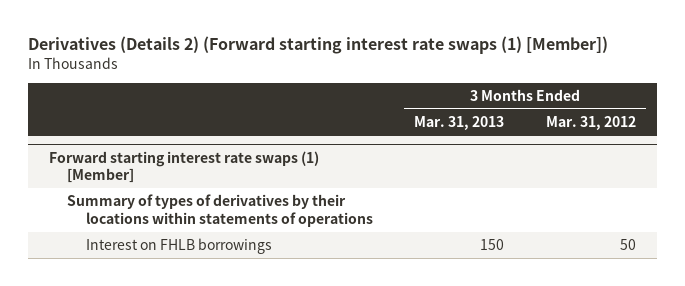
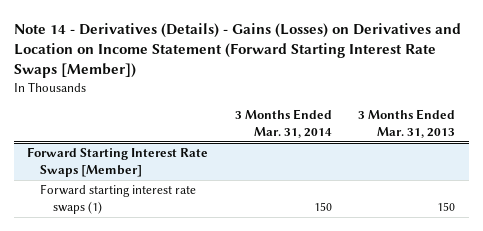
- Derivatives (Details 2) (Forward starting interest rate swaps (1) [Member])
+ Note 14 - Derivatives (Details) - Gains (Losses) on Derivatives and Location on Income Statement (Forward Starting Interest Rate Swaps [Member])
- | 3 Months Ended Mar. 31, 2013 | 3 Months Ended Mar. 31, 2012
+ | 3 Months Ended Mar. 31, 2014 | 3 Months Ended Mar. 31, 2013
- Forward starting interest rate swaps (1) [Member]
- Summary of types of derivatives by their locations within statements of operations
- Interest on FHLB borrowings | 150 | 50
+ Forward Starting Interest Rate Swaps [Member]
+ Forward starting interest rate swaps (1) | 150 | 150

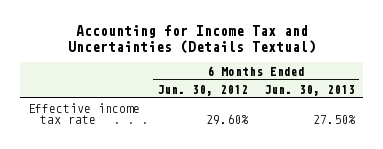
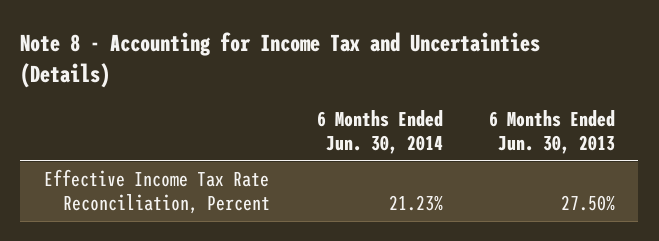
- Accounting for Income Tax and Uncertainties (Details Textual)
+ Note 8 - Accounting for Income Tax and Uncertainties (Details)
- | 6 Months Ended Jun. 30, 2012 | 6 Months Ended Jun. 30, 2013
+ | 6 Months Ended Jun. 30, 2014 | 6 Months Ended Jun. 30, 2013
- Effective income tax rate | 29.60% | 27.50%
+ Effective Income Tax Rate Reconciliation, Percent | 21.23% | 27.50%

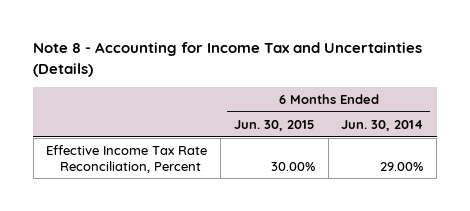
- | 6 Months Ended Jun. 30, 2014 | 6 Months Ended Jun. 30, 2013
+ | 6 Months Ended Jun. 30, 2015 | 6 Months Ended Jun. 30, 2014
- Effective Income Tax Rate Reconciliation, Percent | 21.23% | 27.50%
+ Effective Income Tax Rate Reconciliation, Percent | 30.00% | 29.00%

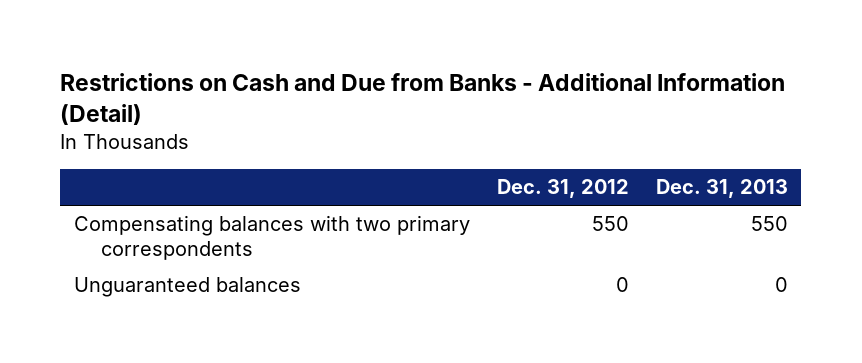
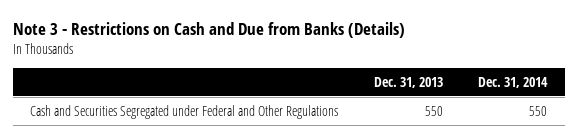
- Restrictions on Cash and Due from Banks - Additional Information (Detail)
+ Note 3 - Restrictions on Cash and Due from Banks (Details)
- | Dec. 31, 2012 | Dec. 31, 2013
+ | Dec. 31, 2013 | Dec. 31, 2014
- Compensating balances with two primary correspondents | 550 | 550
- Unguaranteed balances | 0 | 0
+ Cash and Securities Segregated under Federal and Other Regulations | 550 | 550

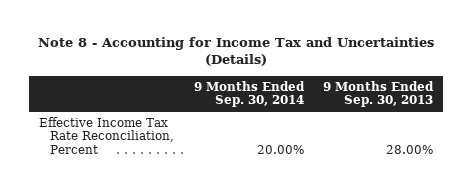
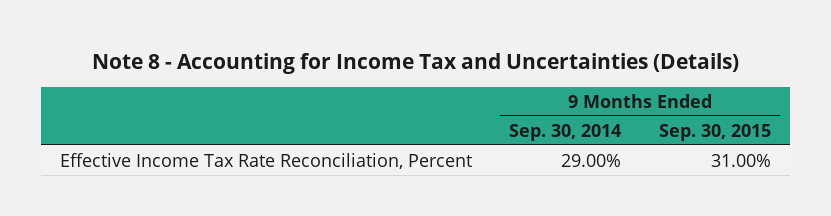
- | 9 Months Ended Sep. 30, 2014 | 9 Months Ended Sep. 30, 2013
+ | 9 Months Ended Sep. 30, 2014 | 9 Months Ended Sep. 30, 2015
- Effective Income Tax Rate Reconciliation, Percent | 20.00% | 28.00%
+ Effective Income Tax Rate Reconciliation, Percent | 29.00% | 31.00%

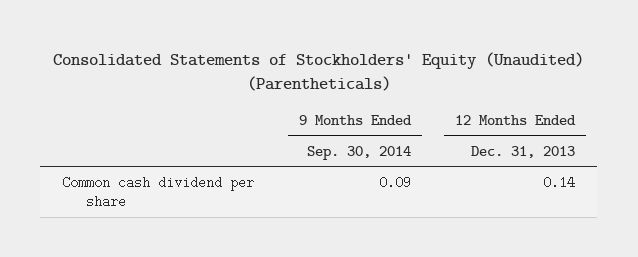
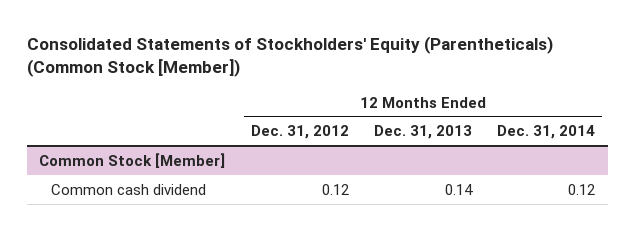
- Consolidated Statements of Stockholders' Equity (Unaudited) (Parentheticals)
+ Consolidated Statements of Stockholders' Equity (Parentheticals) (Common Stock [Member])
- | 9 Months Ended Sep. 30, 2014 | 12 Months Ended Dec. 31, 2013
+ | 12 Months Ended Dec. 31, 2012 | 12 Months Ended Dec. 31, 2013 | 12 Months Ended Dec. 31, 2014
- Common cash dividend per share | 0.09 | 0.14
+ Common Stock [Member]
+ Common cash dividend | 0.12 | 0.14 | 0.12

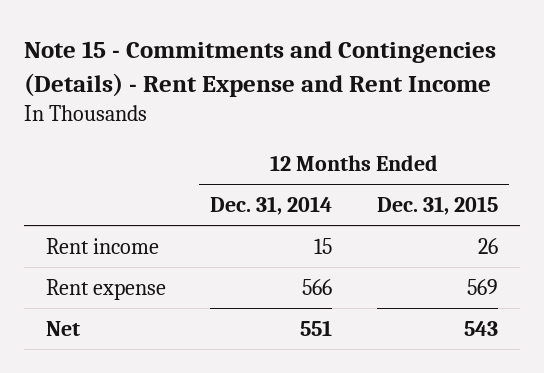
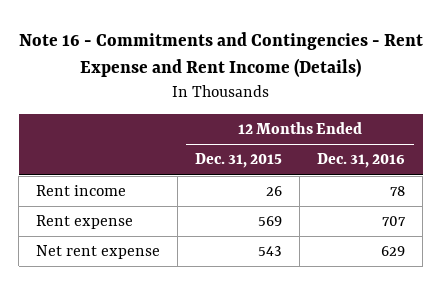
- Note 15 - Commitments and Contingencies (Details) - Rent Expense and Rent Income
+ Note 16 - Commitments and Contingencies - Rent Expense and Rent Income (Details)
- | 12 Months Ended Dec. 31, 2014 | 12 Months Ended Dec. 31, 2015
+ | 12 Months Ended Dec. 31, 2015 | 12 Months Ended Dec. 31, 2016
- Net | 551 | 543
+ Net rent expense | 543 | 629

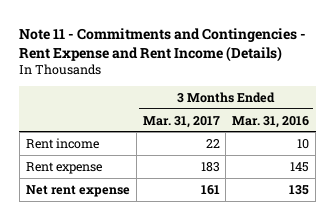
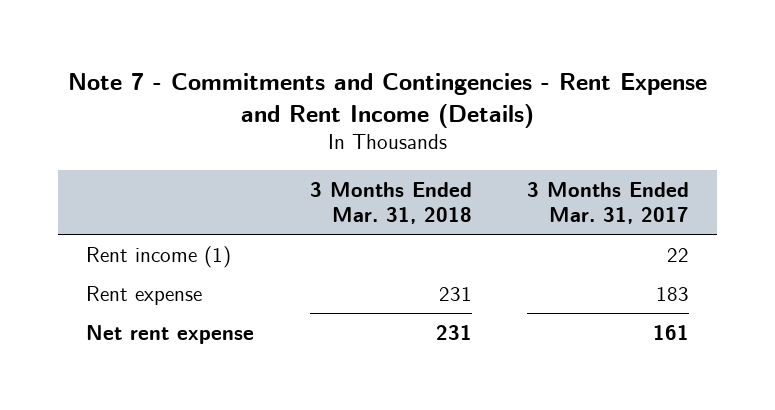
- Note 11 - Commitments and Contingencies - Rent Expense and Rent Income (Details)
+ Note 7 - Commitments and Contingencies - Rent Expense and Rent Income (Details)
- | 3 Months Ended Mar. 31, 2017 | 3 Months Ended Mar. 31, 2016
+ | 3 Months Ended Mar. 31, 2018 | 3 Months Ended Mar. 31, 2017
- Rent income | 22 | 10
+ Rent income (1) | | 22

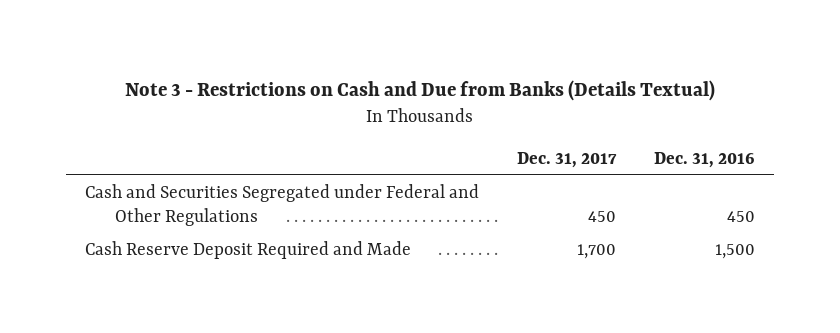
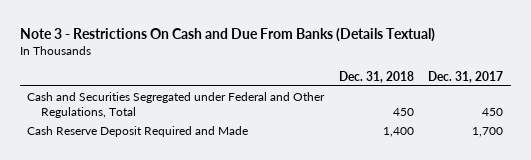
- Note 3 - Restrictions on Cash and Due from Banks (Details Textual)
+ Note 3 - Restrictions On Cash and Due From Banks (Details Textual)
- | Dec. 31, 2017 | Dec. 31, 2016
+ | Dec. 31, 2018 | Dec. 31, 2017
- Cash and Securities Segregated under Federal and Other Regulations | 450 | 450
+ Cash and Securities Segregated under Federal and Other Regulations, Total | 450 | 450

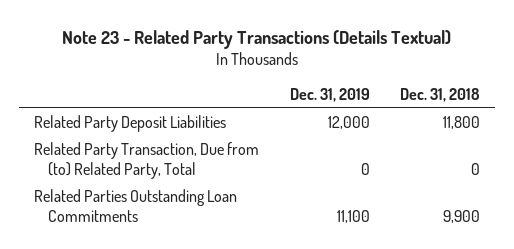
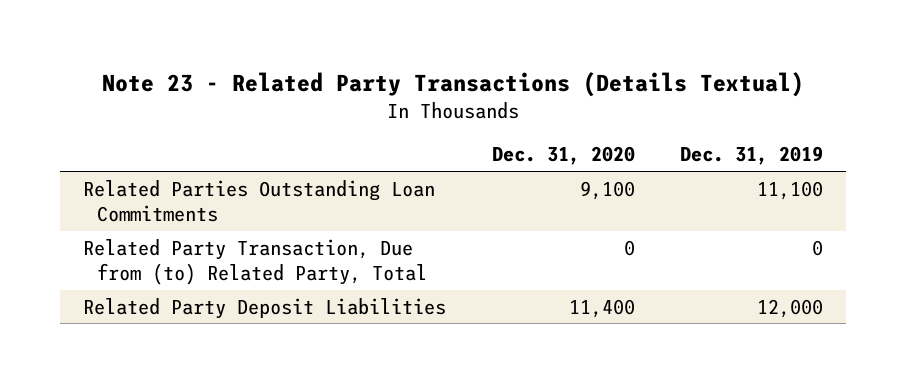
- | Dec. 31, 2019 | Dec. 31, 2018
+ | Dec. 31, 2020 | Dec. 31, 2019
moved down: Related Party Transaction, Due from (to) Related Party, Total | 0 | 0
moved down: Related Party Deposit Liabilities | 11,400 | 12,000

